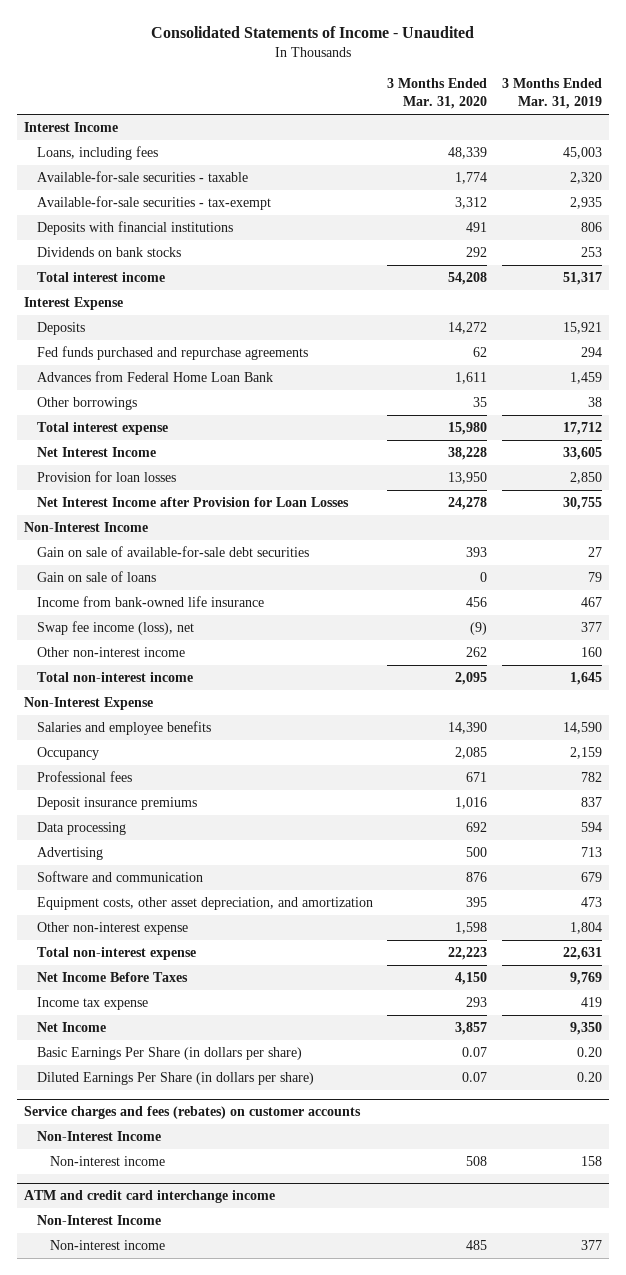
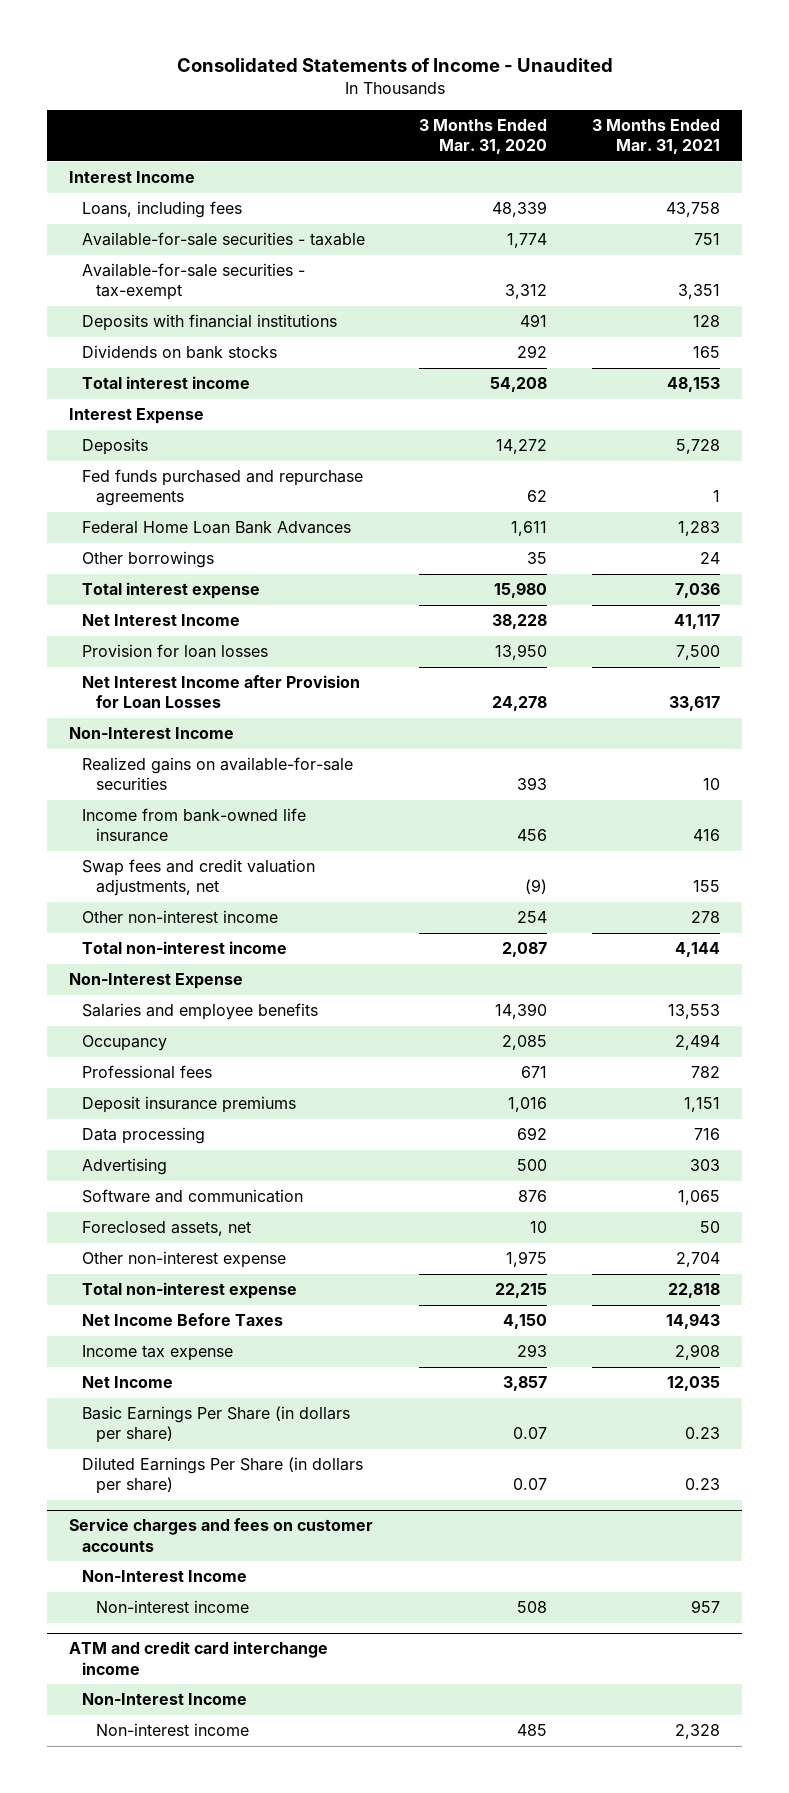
- | 3 Months Ended Mar. 31, 2020 | 3 Months Ended Mar. 31, 2019
+ | 3 Months Ended Mar. 31, 2020 | 3 Months Ended Mar. 31, 2021
- Advances from Federal Home Loan Bank | 1,611 | 1,459
+ Federal Home Loan Bank Advances | 1,611 | 1,283
- Gain on sale of available-for-sale debt securities | 393 | 27
- Gain on sale of loans | 0 | 79
+ Realized gains on available-for-sale securities | 393 | 10
- Swap fee income (loss), net | (9) | 377
- Other non-interest income | 262 | 160
- Total non-interest income | 2,095 | 1,645
+ Swap fees and credit valuation adjustments, net | (9) | 155
+ Other non-interest income | 254 | 278
+ Total non-interest income | 2,087 | 4,144
- Equipment costs, other asset depreciation, and amortization | 395 | 473
- Other non-interest expense | 1,598 | 1,804
- Total non-interest expense | 22,223 | 22,631
+ Foreclosed assets, net | 10 | 50
+ Other non-interest expense | 1,975 | 2,704
+ Total non-interest expense | 22,215 | 22,818
- Service charges and fees (rebates) on customer accounts
+ Service charges and fees on customer accounts

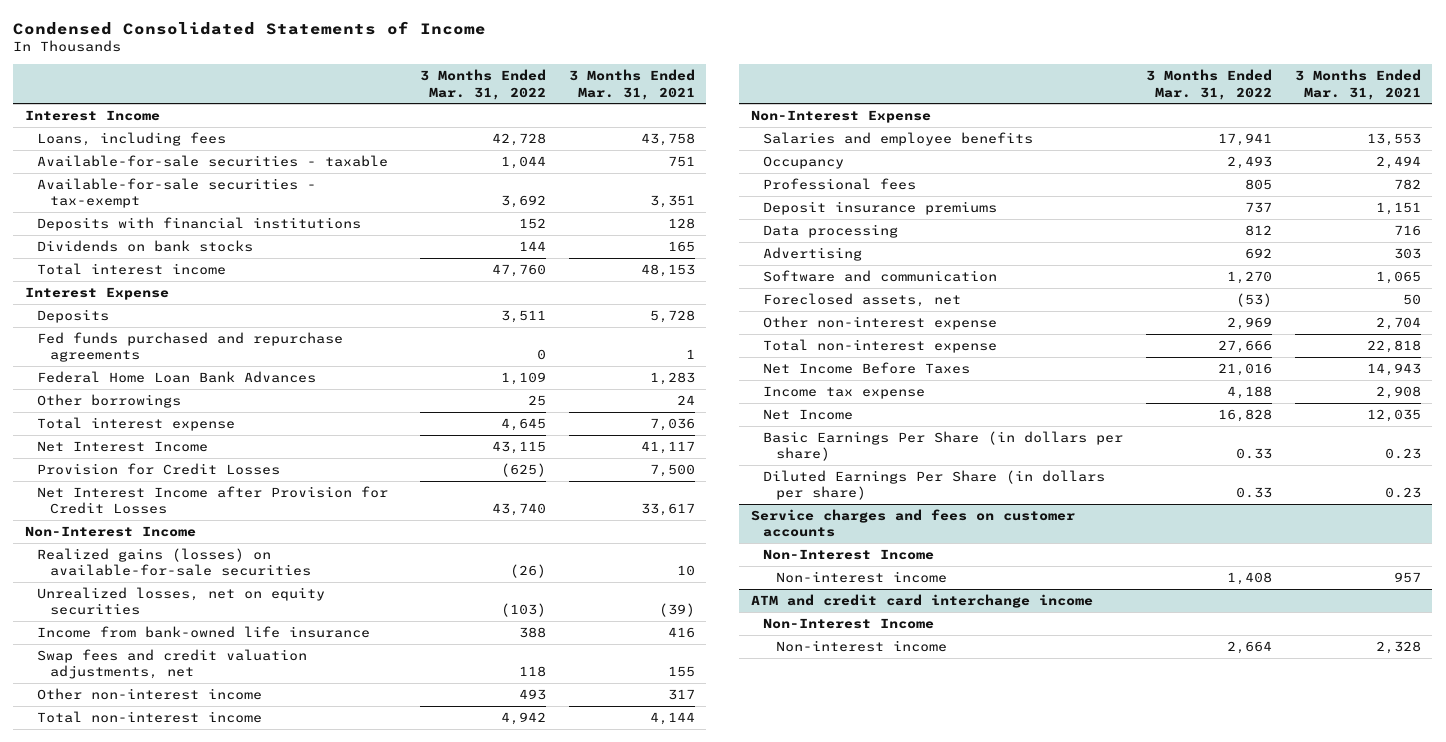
- Consolidated Statements of Income - Unaudited
+ Condensed Consolidated Statements of Income
- | 3 Months Ended Mar. 31, 2020 | 3 Months Ended Mar. 31, 2021
+ | 3 Months Ended Mar. 31, 2022 | 3 Months Ended Mar. 31, 2021
- Provision for loan losses | 13,950 | 7,500
- Net Interest Income after Provision for Loan Losses | 24,278 | 33,617
+ Provision for Credit Losses | (625) | 7,500
+ Net Interest Income after Provision for Credit Losses | 43,740 | 33,617
- Realized gains on available-for-sale securities | 393 | 10
+ Realized gains (losses) on available-for-sale securities | (26) | 10
+ Unrealized losses, net on equity securities | (103) | (39)
- Other non-interest income | 254 | 278
+ Other non-interest income | 493 | 317

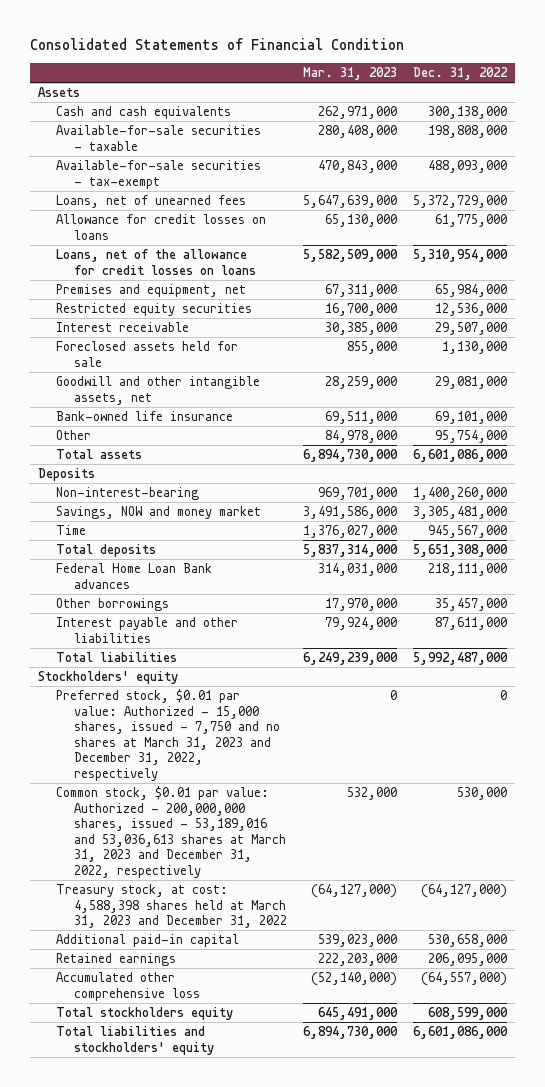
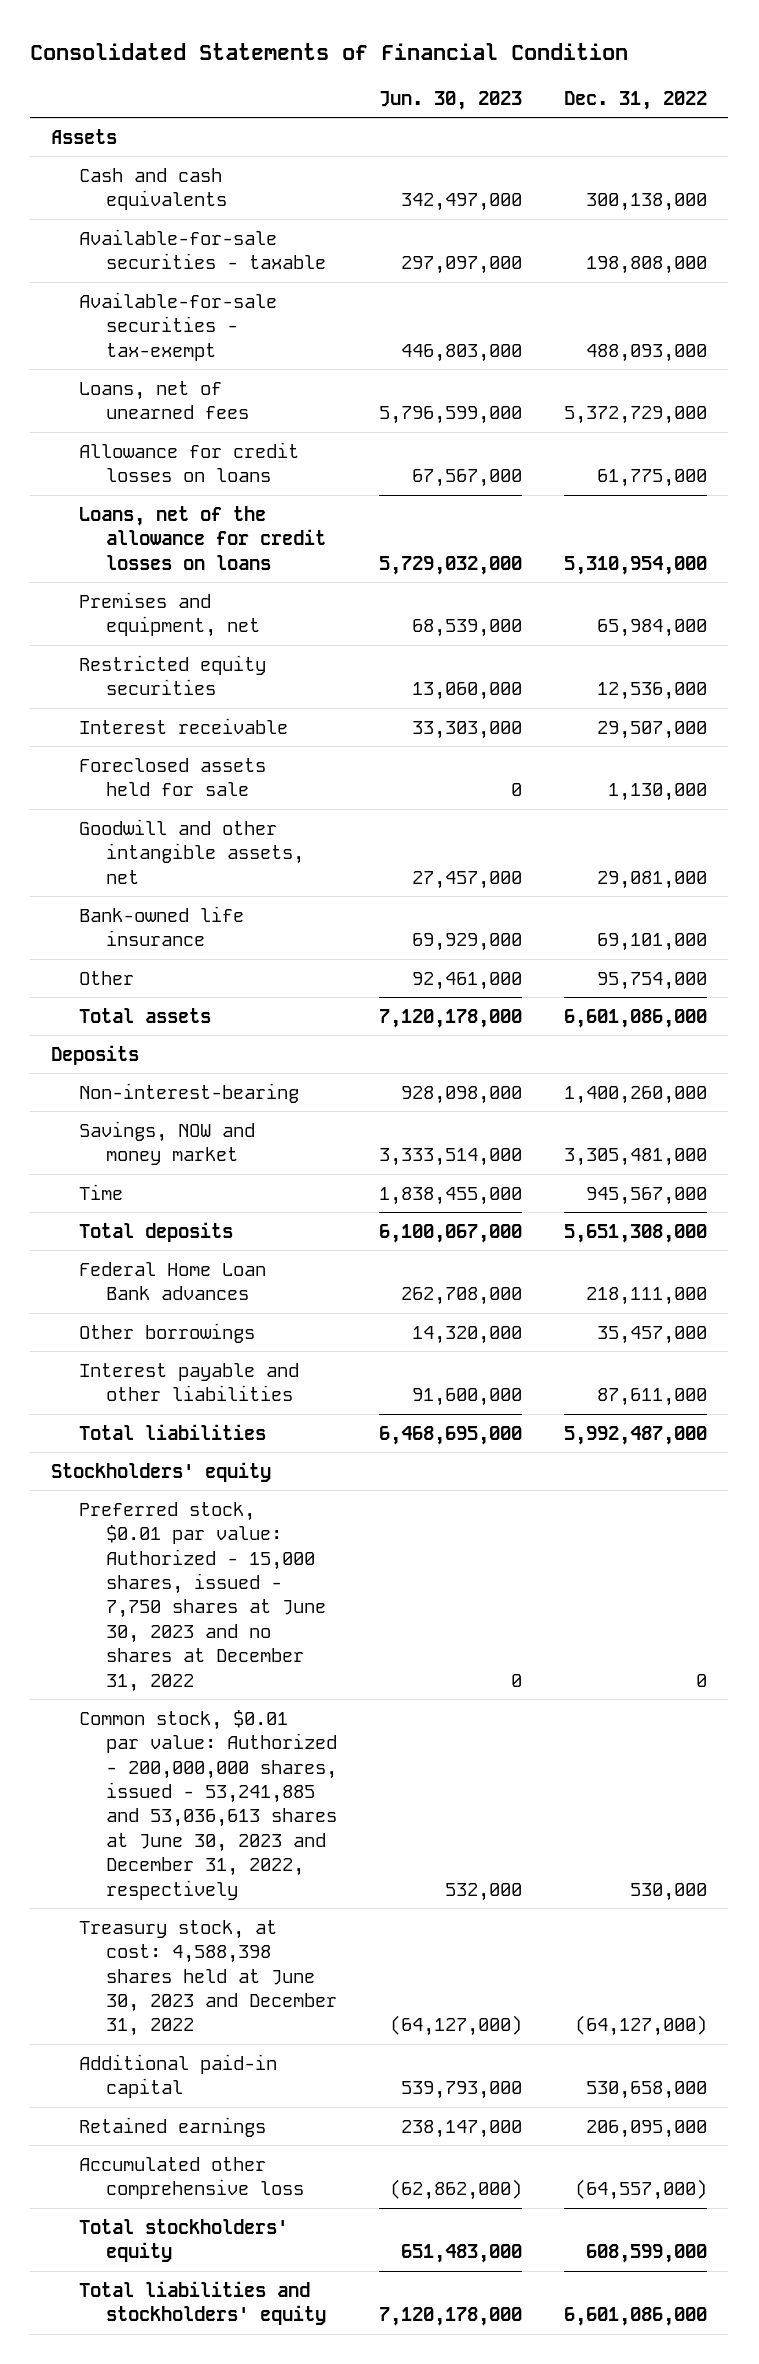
- | Mar. 31, 2023 | Dec. 31, 2022
+ | Jun. 30, 2023 | Dec. 31, 2022
- Preferred stock, $0.01 par value: Authorized - 15,000 shares, issued - 7,750 and no shares at March 31, 2023 and December 31, 2022, respectively | 0 | 0
- Common stock, $0.01 par value: Authorized - 200,000,000 shares, issued - 53,189,016 and 53,036,613 shares at March 31, 2023 and December 31, 2022, respectively | 532,000 | 530,000
- Treasury stock, at cost: 4,588,398 shares held at March 31, 2023 and December 31, 2022 | (64,127,000) | (64,127,000)
+ Preferred stock, $0.01 par value: Authorized - 15,000 shares, issued - 7,750 shares at June 30, 2023 and no shares at December 31, 2022 | 0 | 0
+ Common stock, $0.01 par value: Authorized - 200,000,000 shares, issued - 53,241,885 and 53,036,613 shares at June 30, 2023 and December 31, 2022, respectively | 532,000 | 530,000
+ Treasury stock, at cost: 4,588,398 shares held at June 30, 2023 and December 31, 2022 | (64,127,000) | (64,127,000)
- Total stockholders equity | 645,491,000 | 608,599,000
+ Total stockholders' equity | 651,483,000 | 608,599,000

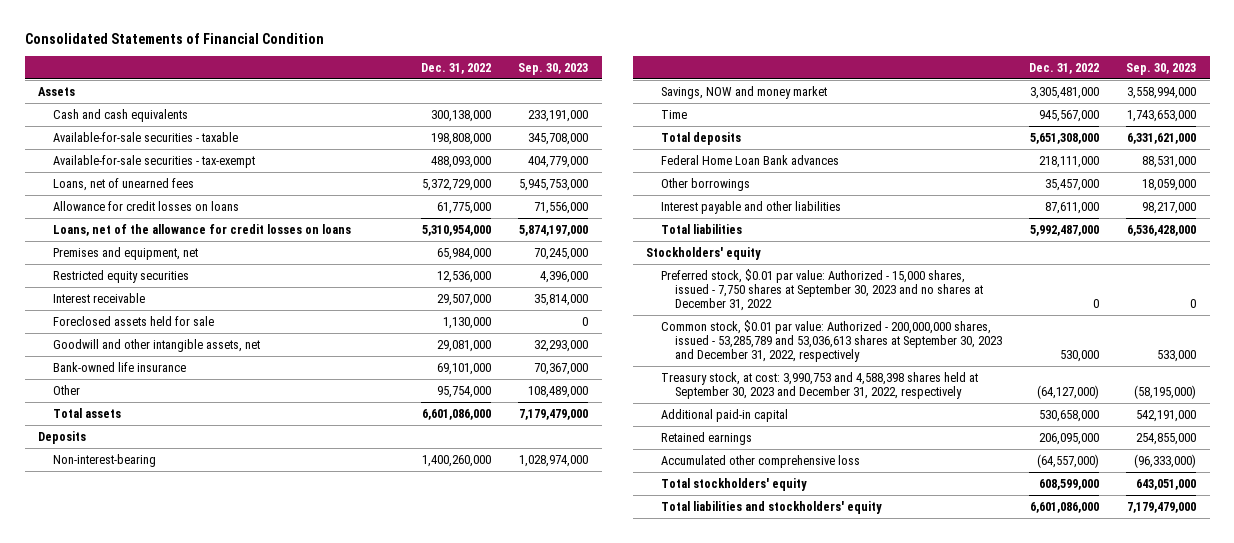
- | Jun. 30, 2023 | Dec. 31, 2022
+ | Dec. 31, 2022 | Sep. 30, 2023
- Preferred stock, $0.01 par value: Authorized - 15,000 shares, issued - 7,750 shares at June 30, 2023 and no shares at December 31, 2022 | 0 | 0
- Common stock, $0.01 par value: Authorized - 200,000,000 shares, issued - 53,241,885 and 53,036,613 shares at June 30, 2023 and December 31, 2022, respectively | 532,000 | 530,000
- Treasury stock, at cost: 4,588,398 shares held at June 30, 2023 and December 31, 2022 | (64,127,000) | (64,127,000)
+ Preferred stock, $0.01 par value: Authorized - 15,000 shares, issued - 7,750 shares at September 30, 2023 and no shares at December 31, 2022 | 0 | 0
+ Common stock, $0.01 par value: Authorized - 200,000,000 shares, issued - 53,285,789 and 53,036,613 shares at September 30, 2023 and December 31, 2022, respectively | 530,000 | 533,000
+ Treasury stock, at cost: 3,990,753 and 4,588,398 shares held at September 30, 2023 and December 31, 2022, respectively | (64,127,000) | (58,195,000)

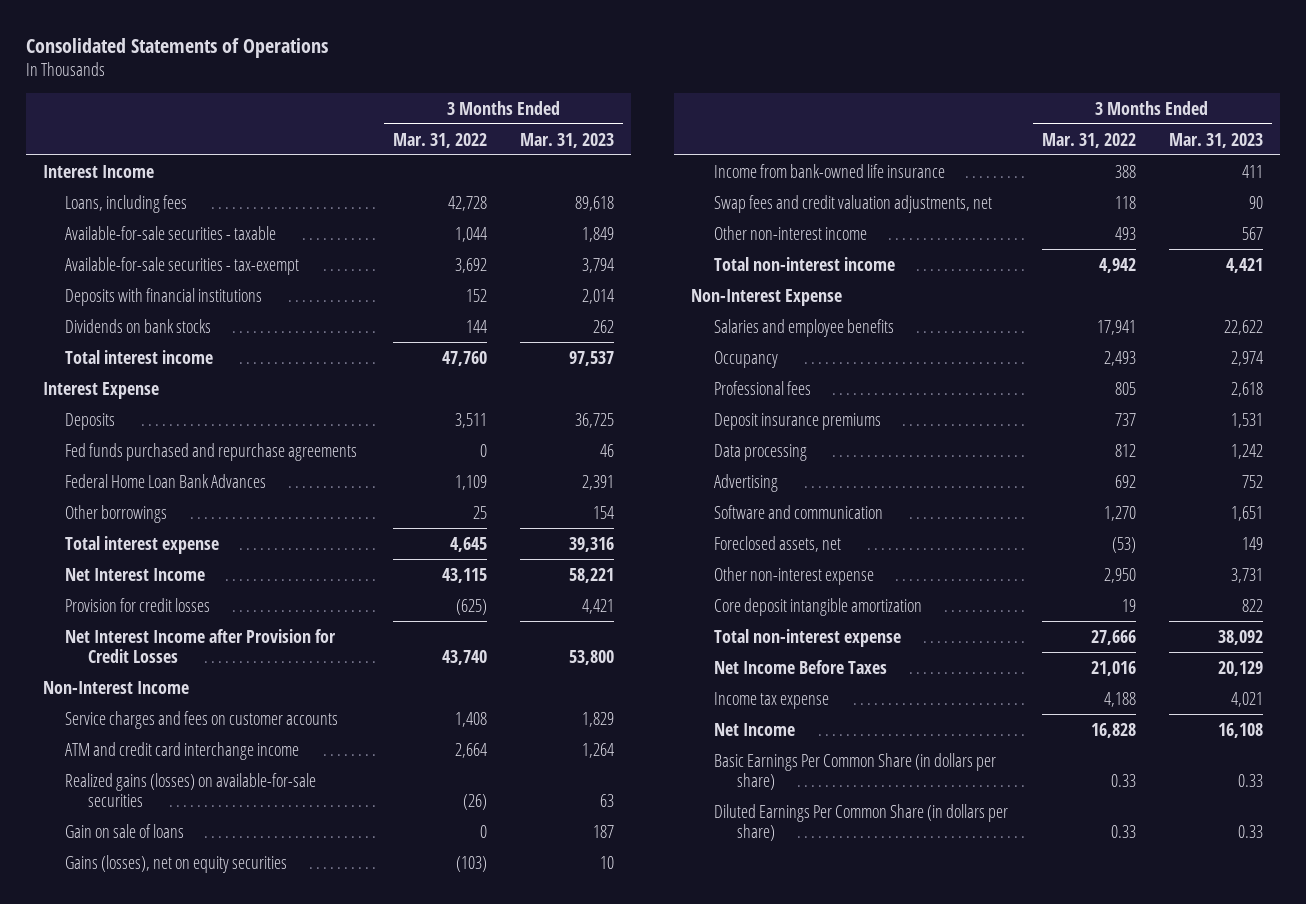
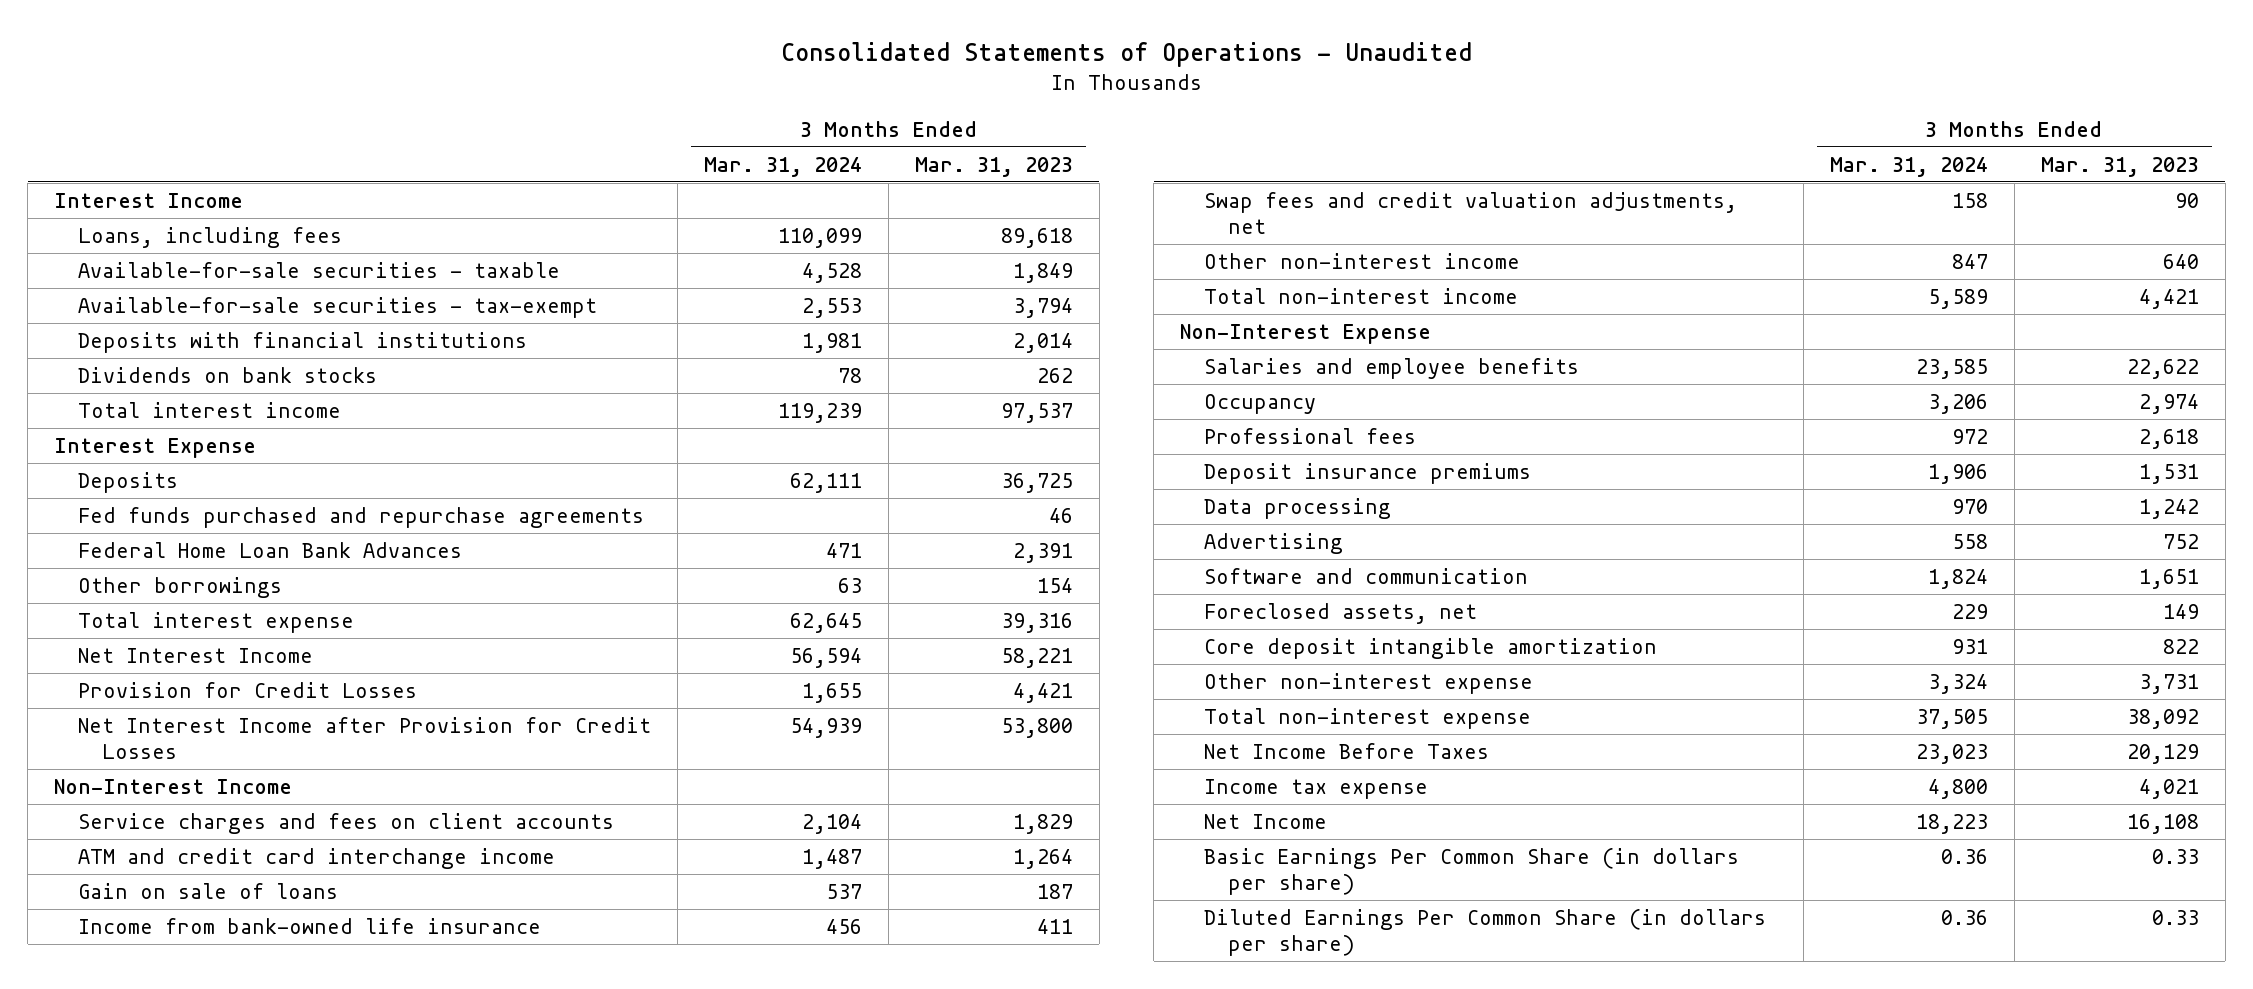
- Consolidated Statements of Operations
+ Consolidated Statements of Operations - Unaudited
- | 3 Months Ended Mar. 31, 2022 | 3 Months Ended Mar. 31, 2023
+ | 3 Months Ended Mar. 31, 2024 | 3 Months Ended Mar. 31, 2023
- Provision for credit losses | (625) | 4,421
+ Provision for Credit Losses | 1,655 | 4,421
- Service charges and fees on customer accounts | 1,408 | 1,829
+ Service charges and fees on client accounts | 2,104 | 1,829
- Realized gains (losses) on available-for-sale securities | (26) | 63
- Gains (losses), net on equity securities | (103) | 10
- Other non-interest income | 493 | 567
+ Other non-interest income | 847 | 640
moved down: Other non-interest expense | 3,324 | 3,731

